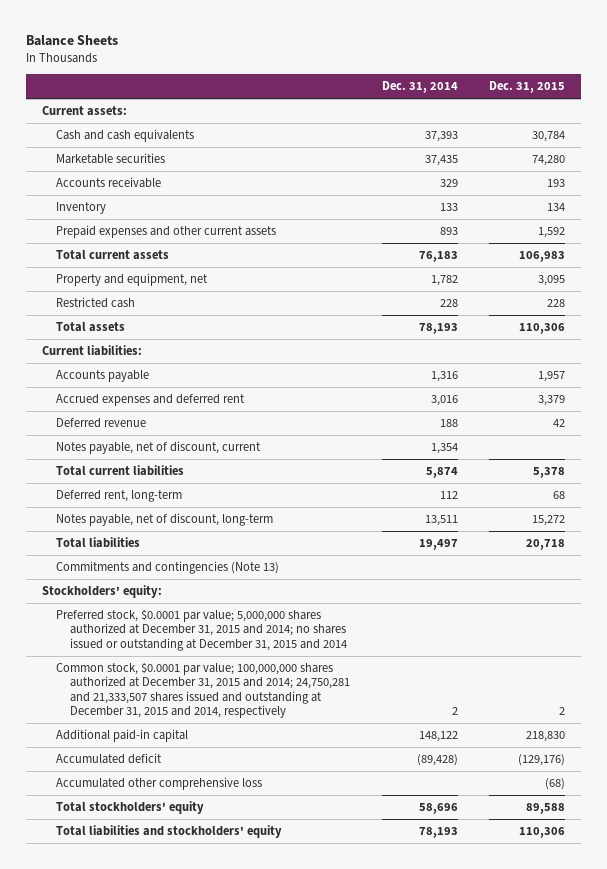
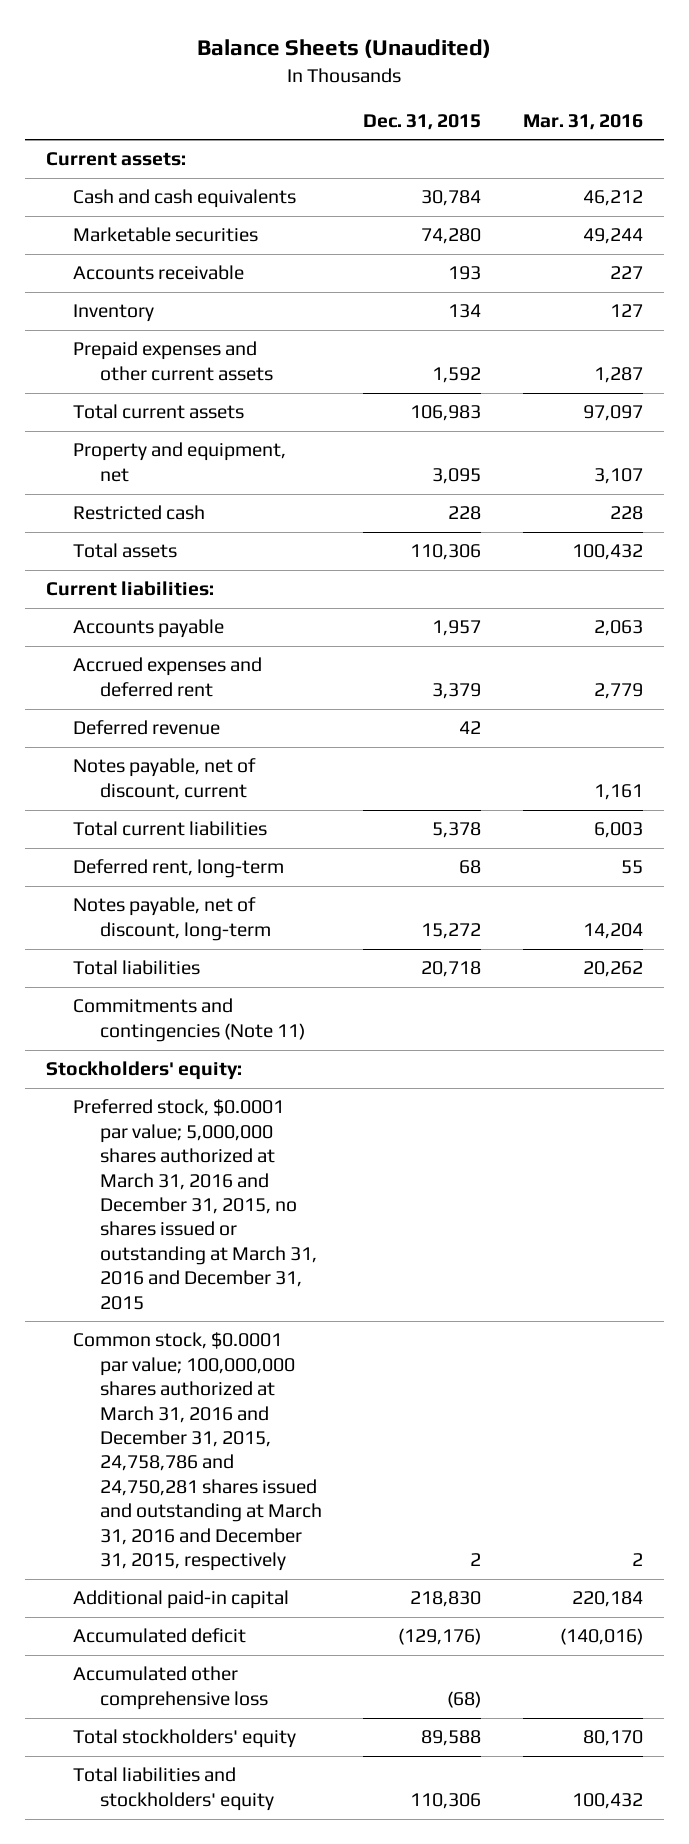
- Balance Sheets
+ Balance Sheets (Unaudited)
- | Dec. 31, 2014 | Dec. 31, 2015
+ | Dec. 31, 2015 | Mar. 31, 2016
- Commitments and contingencies (Note 13)
+ Commitments and contingencies (Note 11)
- Preferred stock, $0.0001 par value; 5,000,000 shares authorized at December 31, 2015 and 2014; no shares issued or outstanding at December 31, 2015 and 2014
- Common stock, $0.0001 par value; 100,000,000 shares authorized at December 31, 2015 and 2014; 24,750,281 and 21,333,507 shares issued and outstanding at December 31, 2015 and 2014, respectively | 2 | 2
+ Preferred stock, $0.0001 par value; 5,000,000 shares authorized at March 31, 2016 and December 31, 2015, no shares issued or outstanding at March 31, 2016 and December 31, 2015
+ Common stock, $0.0001 par value; 100,000,000 shares authorized at March 31, 2016 and December 31, 2015, 24,758,786 and 24,750,281 shares issued and outstanding at March 31, 2016 and December 31, 2015, respectively | 2 | 2

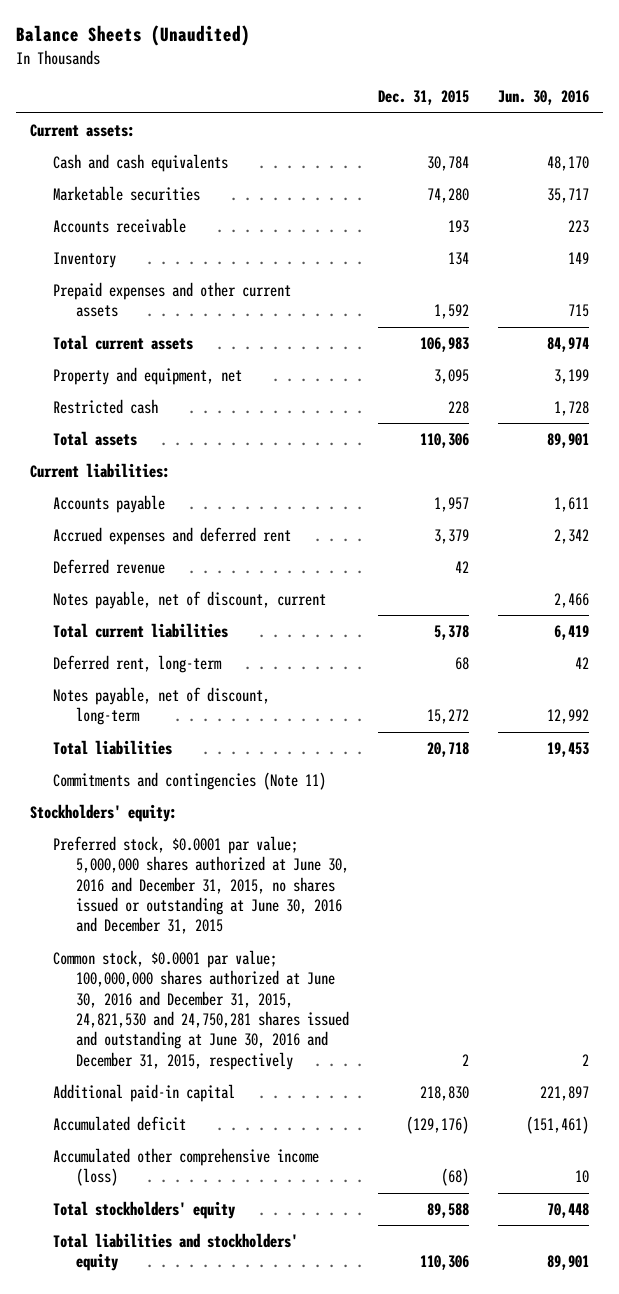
- | Dec. 31, 2015 | Mar. 31, 2016
+ | Dec. 31, 2015 | Jun. 30, 2016
- Preferred stock, $0.0001 par value; 5,000,000 shares authorized at March 31, 2016 and December 31, 2015, no shares issued or outstanding at March 31, 2016 and December 31, 2015
- Common stock, $0.0001 par value; 100,000,000 shares authorized at March 31, 2016 and December 31, 2015, 24,758,786 and 24,750,281 shares issued and outstanding at March 31, 2016 and December 31, 2015, respectively | 2 | 2
+ Preferred stock, $0.0001 par value; 5,000,000 shares authorized at June 30, 2016 and December 31, 2015, no shares issued or outstanding at June 30, 2016 and December 31, 2015
+ Common stock, $0.0001 par value; 100,000,000 shares authorized at June 30, 2016 and December 31, 2015, 24,821,530 and 24,750,281 shares issued and outstanding at June 30, 2016 and December 31, 2015, respectively | 2 | 2
- Accumulated other comprehensive loss | (68) |
+ Accumulated other comprehensive income (loss) | (68) | 10

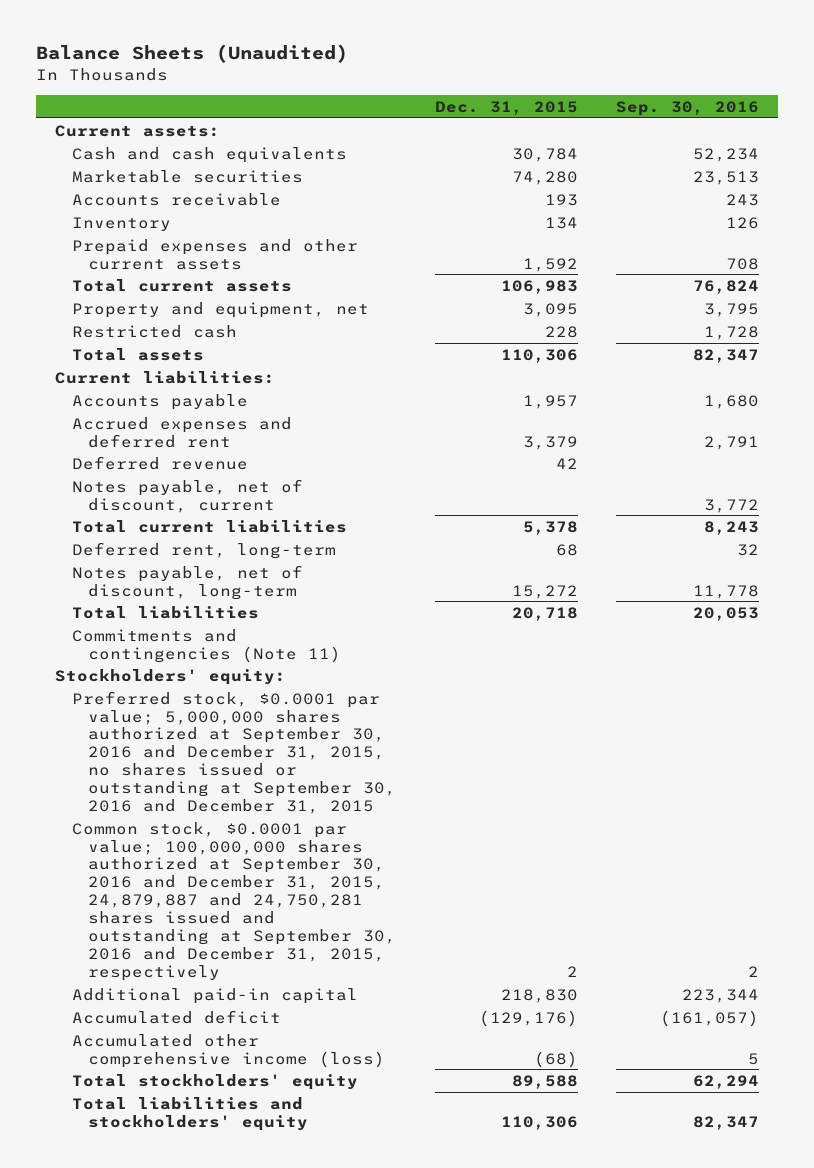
- | Dec. 31, 2015 | Jun. 30, 2016
+ | Dec. 31, 2015 | Sep. 30, 2016
- Preferred stock, $0.0001 par value; 5,000,000 shares authorized at June 30, 2016 and December 31, 2015, no shares issued or outstanding at June 30, 2016 and December 31, 2015
- Common stock, $0.0001 par value; 100,000,000 shares authorized at June 30, 2016 and December 31, 2015, 24,821,530 and 24,750,281 shares issued and outstanding at June 30, 2016 and December 31, 2015, respectively | 2 | 2
+ Preferred stock, $0.0001 par value; 5,000,000 shares authorized at September 30, 2016 and December 31, 2015, no shares issued or outstanding at September 30, 2016 and December 31, 2015
+ Common stock, $0.0001 par value; 100,000,000 shares authorized at September 30, 2016 and December 31, 2015, 24,879,887 and 24,750,281 shares issued and outstanding at September 30, 2016 and December 31, 2015, respectively | 2 | 2

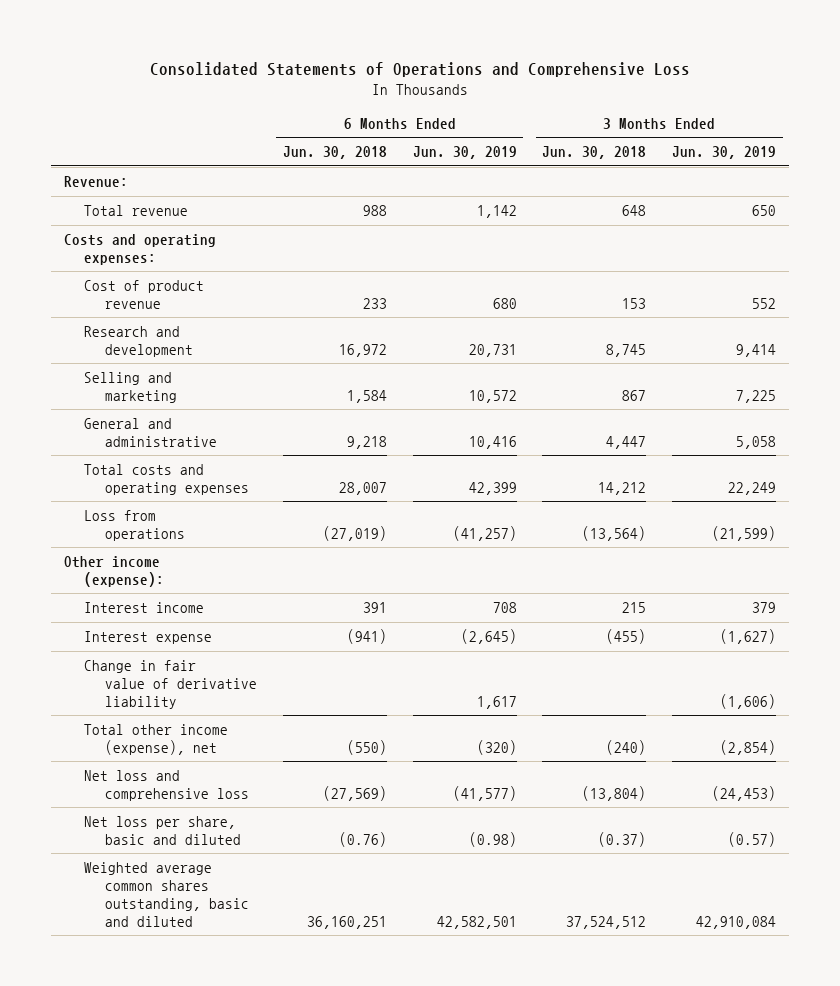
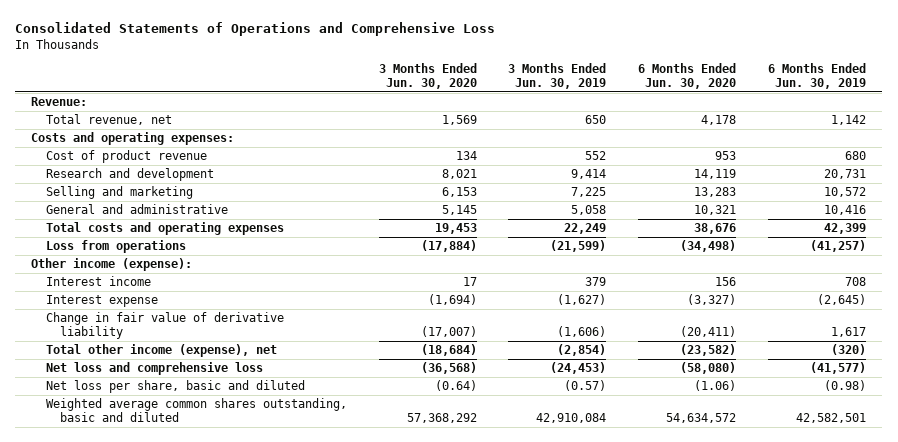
- | 6 Months Ended Jun. 30, 2018 | 6 Months Ended Jun. 30, 2019 | 3 Months Ended Jun. 30, 2018 | 3 Months Ended Jun. 30, 2019
+ | 3 Months Ended Jun. 30, 2020 | 3 Months Ended Jun. 30, 2019 | 6 Months Ended Jun. 30, 2020 | 6 Months Ended Jun. 30, 2019
- Total revenue | 988 | 1,142 | 648 | 650
+ Total revenue, net | 1,569 | 650 | 4,178 | 1,142

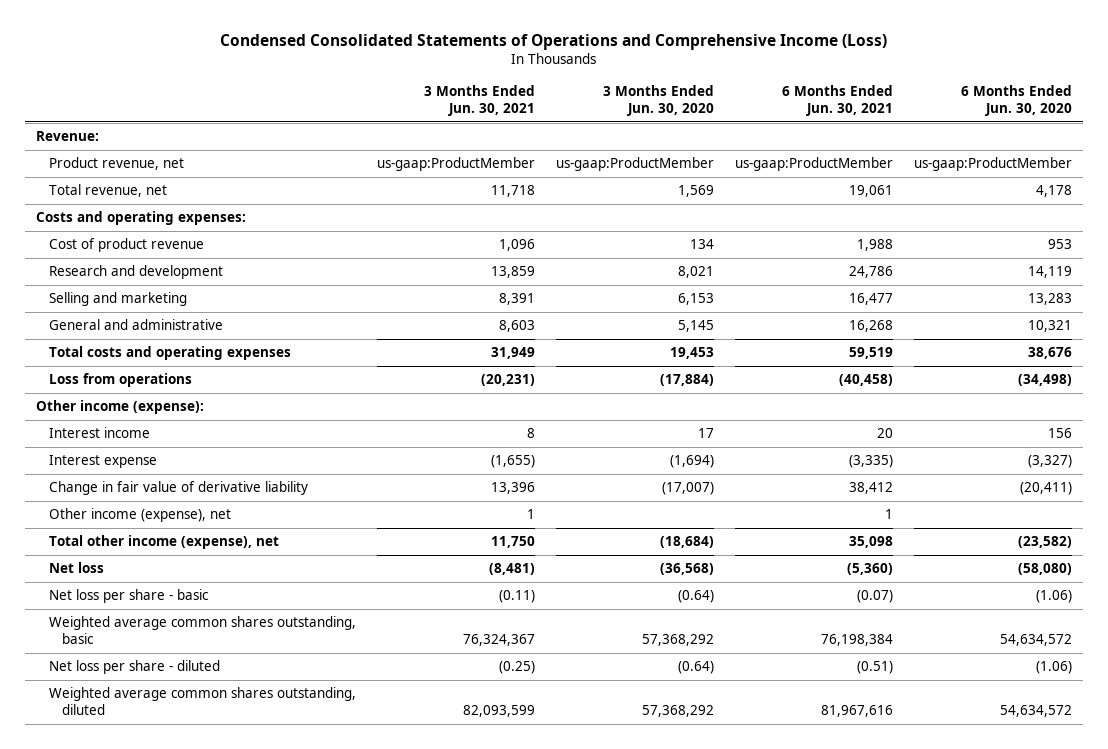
- Consolidated Statements of Operations and Comprehensive Loss
+ Condensed Consolidated Statements of Operations and Comprehensive Income (Loss)
- | 3 Months Ended Jun. 30, 2020 | 3 Months Ended Jun. 30, 2019 | 6 Months Ended Jun. 30, 2020 | 6 Months Ended Jun. 30, 2019
+ | 3 Months Ended Jun. 30, 2021 | 3 Months Ended Jun. 30, 2020 | 6 Months Ended Jun. 30, 2021 | 6 Months Ended Jun. 30, 2020
+ Product revenue, net | us-gaap:ProductMember | us-gaap:ProductMember | us-gaap:ProductMember | us-gaap:ProductMember
+ Other income (expense), net | 1 | | 1 |
- Net loss and comprehensive loss | (36,568) | (24,453) | (58,080) | (41,577)
- Net loss per share, basic and diluted | (0.64) | (0.57) | (1.06) | (0.98)
- Weighted average common shares outstanding, basic and diluted | 57,368,292 | 42,910,084 | 54,634,572 | 42,582,501
+ Net loss | (8,481) | (36,568) | (5,360) | (58,080)
+ Net loss per share - basic | (0.11) | (0.64) | (0.07) | (1.06)
+ Weighted average common shares outstanding, basic | 76,324,367 | 57,368,292 | 76,198,384 | 54,634,572
+ Net loss per share - diluted | (0.25) | (0.64) | (0.51) | (1.06)
+ Weighted average common shares outstanding, diluted | 82,093,599 | 57,368,292 | 81,967,616 | 54,634,572

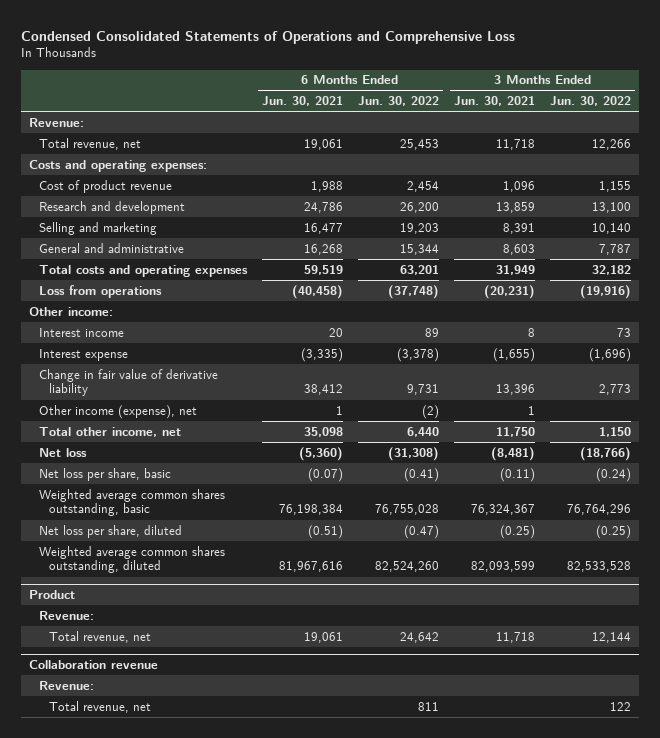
- Condensed Consolidated Statements of Operations and Comprehensive Income (Loss)
+ Condensed Consolidated Statements of Operations and Comprehensive Loss
- | 3 Months Ended Jun. 30, 2021 | 3 Months Ended Jun. 30, 2020 | 6 Months Ended Jun. 30, 2021 | 6 Months Ended Jun. 30, 2020
+ | 6 Months Ended Jun. 30, 2021 | 6 Months Ended Jun. 30, 2022 | 3 Months Ended Jun. 30, 2021 | 3 Months Ended Jun. 30, 2022
- Product revenue, net | us-gaap:ProductMember | us-gaap:ProductMember | us-gaap:ProductMember | us-gaap:ProductMember
- Other income (expense):
+ Other income:
- Total other income (expense), net | 11,750 | (18,684) | 35,098 | (23,582)
+ Total other income, net | 35,098 | 6,440 | 11,750 | 1,150
- Net loss per share - basic | (0.11) | (0.64) | (0.07) | (1.06)
+ Net loss per share, basic | (0.07) | (0.41) | (0.11) | (0.24)
- Net loss per share - diluted | (0.25) | (0.64) | (0.51) | (1.06)
+ Net loss per share, diluted | (0.51) | (0.47) | (0.25) | (0.25)
+ Product
+ Revenue:
+ Total revenue, net | 19,061 | 24,642 | 11,718 | 12,144
+ Collaboration revenue
+ Revenue:
+ Total revenue, net | | 811 | | 122

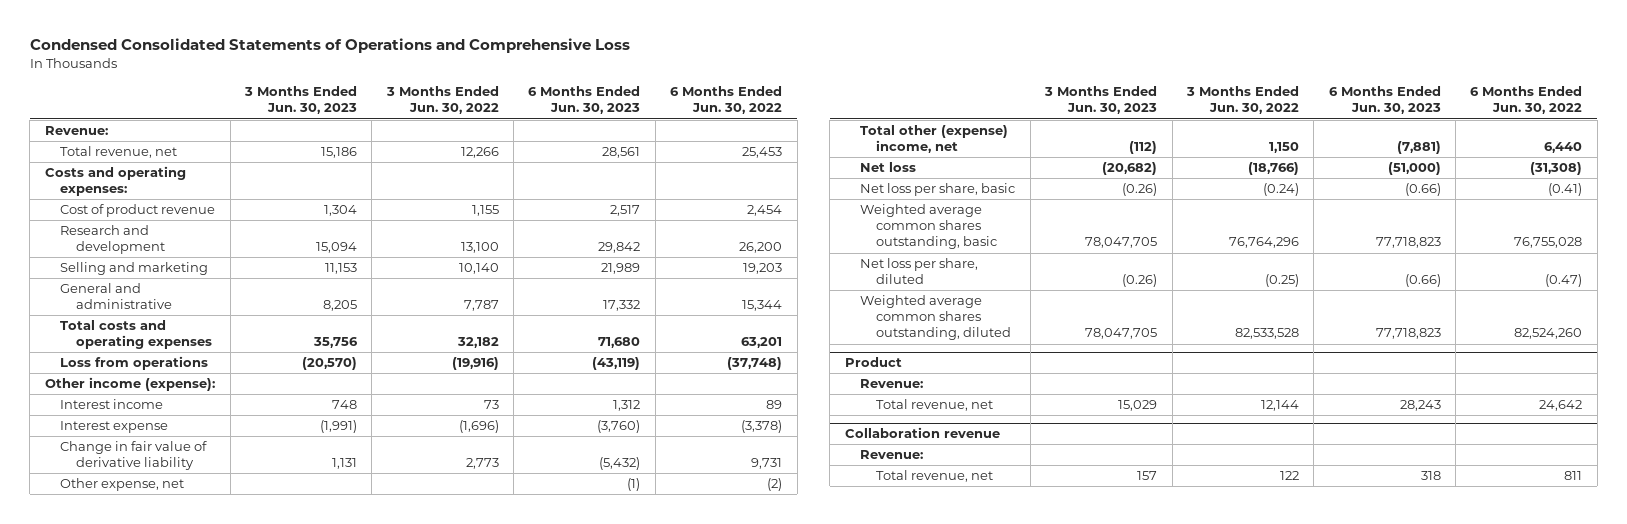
- | 6 Months Ended Jun. 30, 2021 | 6 Months Ended Jun. 30, 2022 | 3 Months Ended Jun. 30, 2021 | 3 Months Ended Jun. 30, 2022
+ | 3 Months Ended Jun. 30, 2023 | 3 Months Ended Jun. 30, 2022 | 6 Months Ended Jun. 30, 2023 | 6 Months Ended Jun. 30, 2022
- Other income:
+ Other income (expense):
- Other income (expense), net | 1 | (2) | 1 |
- Total other income, net | 35,098 | 6,440 | 11,750 | 1,150
+ Other expense, net | | | (1) | (2)
+ Total other (expense) income, net | (112) | 1,150 | (7,881) | 6,440

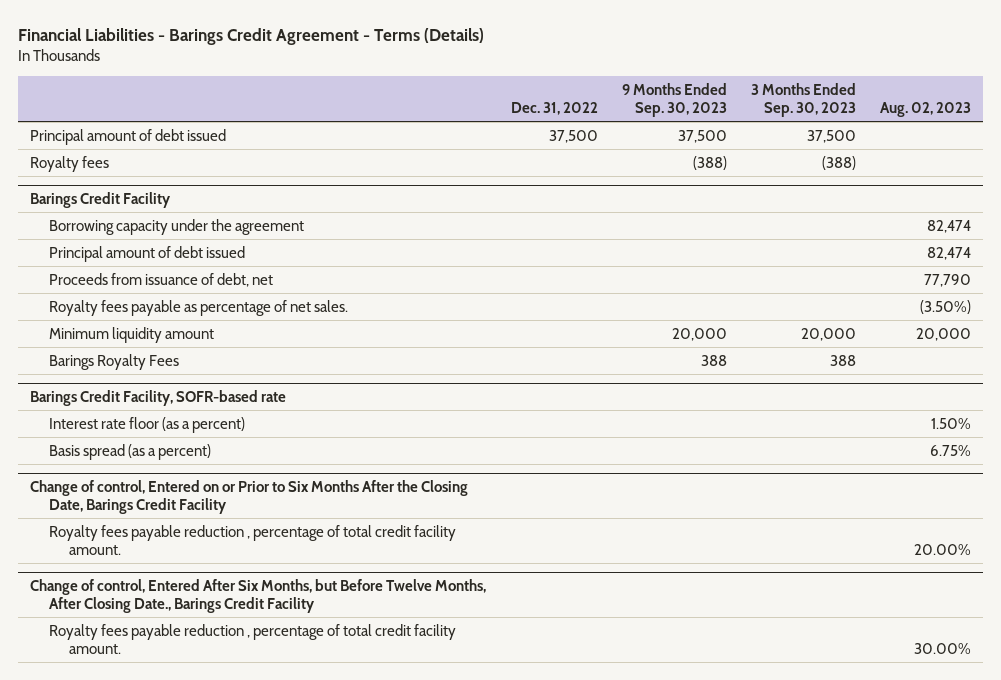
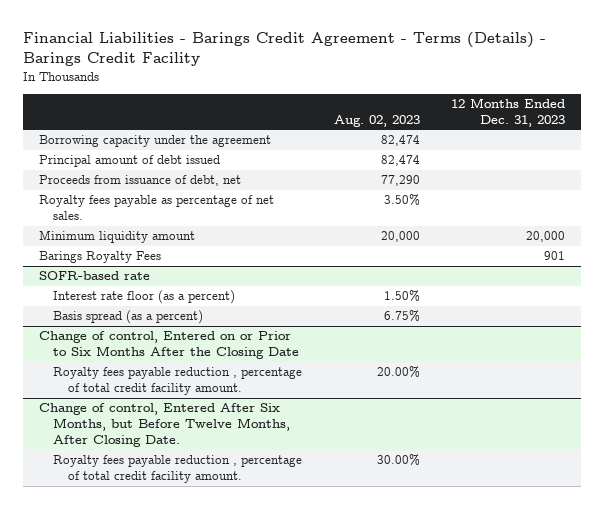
- Financial Liabilities - Barings Credit Agreement - Terms (Details)
+ Financial Liabilities - Barings Credit Agreement - Terms (Details) - Barings Credit Facility
- | Dec. 31, 2022 | 9 Months Ended Sep. 30, 2023 | 3 Months Ended Sep. 30, 2023 | Aug. 02, 2023
+ | Aug. 02, 2023 | 12 Months Ended Dec. 31, 2023
- Principal amount of debt issued | 37,500 | 37,500 | 37,500 |
- Royalty fees | | (388) | (388) |
- Barings Credit Facility
- Proceeds from issuance of debt, net | | | | 77,790
- Royalty fees payable as percentage of net sales. | | | | (3.50%)
+ Proceeds from issuance of debt, net | 77,290 |
+ Royalty fees payable as percentage of net sales. | 3.50% |
- Barings Credit Facility, SOFR-based rate
+ SOFR-based rate
- Change of control, Entered on or Prior to Six Months After the Closing Date, Barings Credit Facility
+ Change of control, Entered on or Prior to Six Months After the Closing Date
- Change of control, Entered After Six Months, but Before Twelve Months, After Closing Date., Barings Credit Facility
+ Change of control, Entered After Six Months, but Before Twelve Months, After Closing Date.

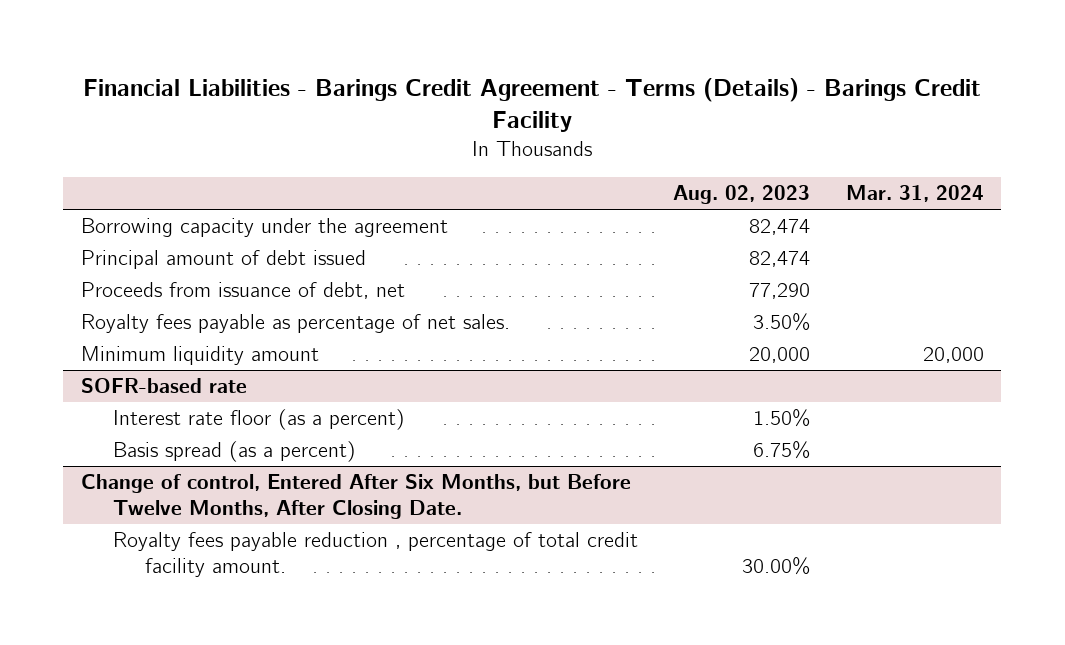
- | Aug. 02, 2023 | 12 Months Ended Dec. 31, 2023
+ | Aug. 02, 2023 | Mar. 31, 2024
- Barings Royalty Fees | | 901
- Change of control, Entered on or Prior to Six Months After the Closing Date
- Royalty fees payable reduction , percentage of total credit facility amount. | 20.00% |

